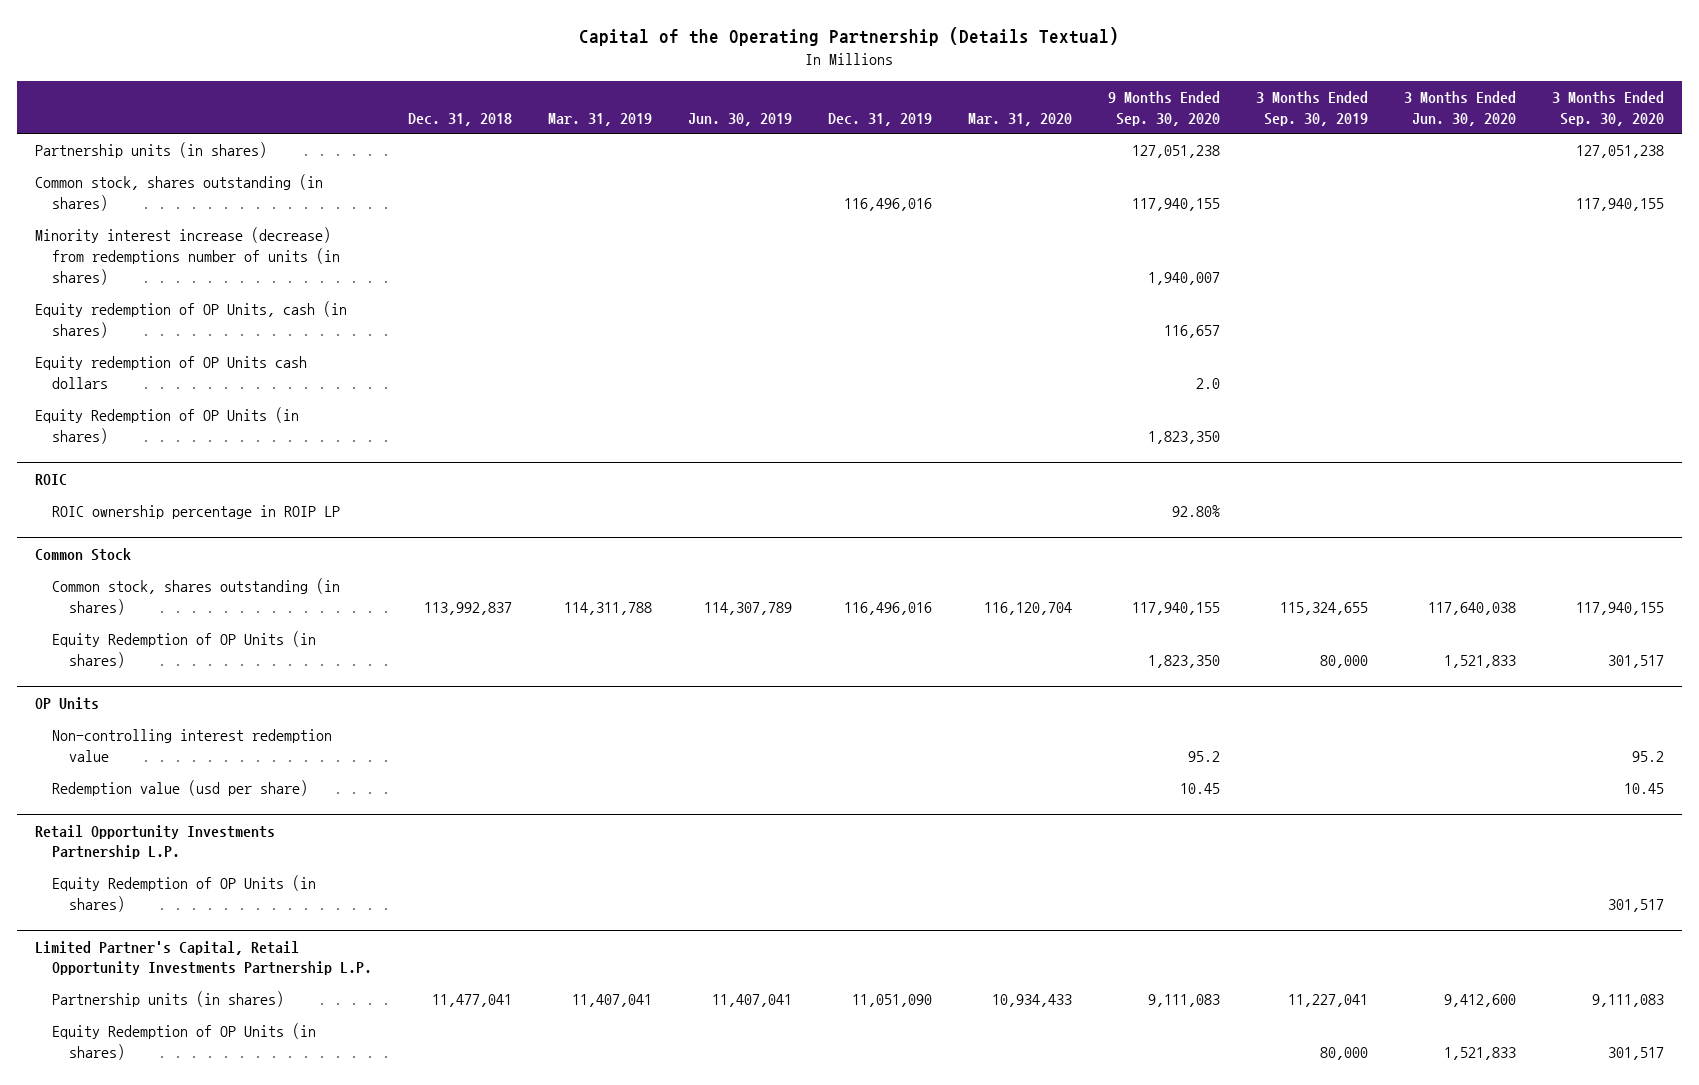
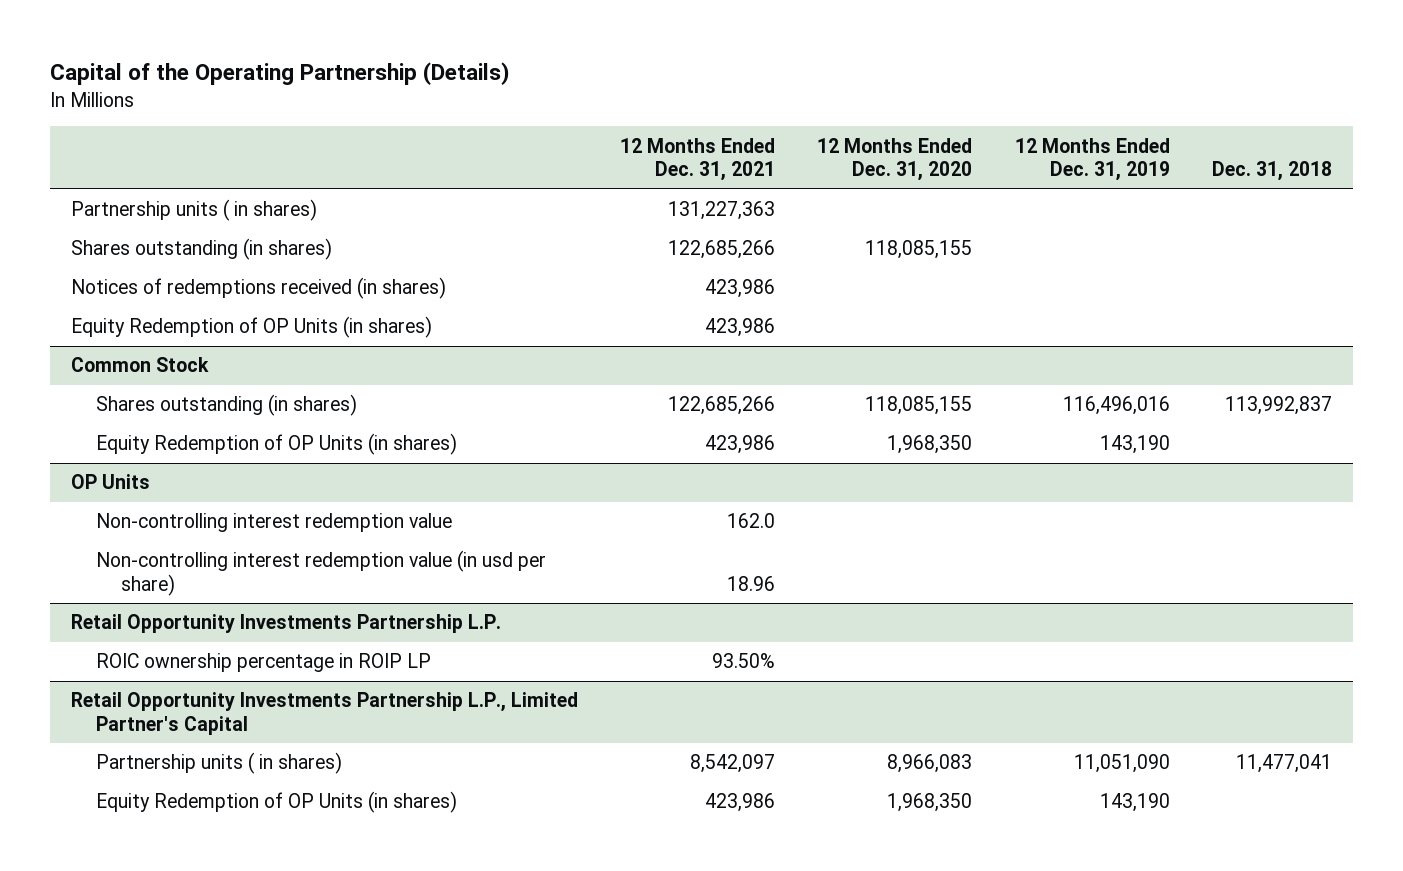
- Capital of the Operating Partnership (Details Textual)
+ Capital of the Operating Partnership (Details)
- | Dec. 31, 2018 | Mar. 31, 2019 | Jun. 30, 2019 | Dec. 31, 2019 | Mar. 31, 2020 | 9 Months Ended Sep. 30, 2020 | 3 Months Ended Sep. 30, 2019 | 3 Months Ended Jun. 30, 2020 | 3 Months Ended Sep. 30, 2020
+ | 12 Months Ended Dec. 31, 2021 | 12 Months Ended Dec. 31, 2020 | 12 Months Ended Dec. 31, 2019 | Dec. 31, 2018
- Partnership units (in shares) | | | | | | 127,051,238 | | | 127,051,238
- Common stock, shares outstanding (in shares) | | | | 116,496,016 | | 117,940,155 | | | 117,940,155
- Minority interest increase (decrease) from redemptions number of units (in shares) | | | | | | 1,940,007 | | |
- Equity redemption of OP Units, cash (in shares) | | | | | | 116,657 | | |
- Equity redemption of OP Units cash dollars | | | | | | 2.0 | | |
+ Partnership units ( in shares) | 131,227,363 | | |
+ Shares outstanding (in shares) | 122,685,266 | 118,085,155 | |
+ Notices of redemptions received (in shares) | 423,986 | | |
- ROIC
- ROIC ownership percentage in ROIP LP | | | | | | 92.80% | | |
@ Common Stock
- Common stock, shares outstanding (in shares) | 113,992,837 | 114,311,788 | 114,307,789 | 116,496,016 | 116,120,704 | 117,940,155 | 115,324,655 | 117,640,038 | 117,940,155
+ Shares outstanding (in shares) | 122,685,266 | 118,085,155 | 116,496,016 | 113,992,837
@ OP Units
- Redemption value (usd per share) | | | | | | 10.45 | | | 10.45
+ Non-controlling interest redemption value (in usd per share) | 18.96 | | |
@ Retail Opportunity Investments Partnership L.P.
- Equity Redemption of OP Units (in shares) | | | | | | | | | 301,517
- Limited Partner's Capital, Retail Opportunity Investments Partnership L.P.
- Partnership units (in shares) | 11,477,041 | 11,407,041 | 11,407,041 | 11,051,090 | 10,934,433 | 9,111,083 | 11,227,041 | 9,412,600 | 9,111,083
@ Retail Opportunity Investments Partnership L.P.
+ ROIC ownership percentage in ROIP LP | 93.50% | | |
+ Retail Opportunity Investments Partnership L.P., Limited Partner's Capital
+ Partnership units ( in shares) | 8,542,097 | 8,966,083 | 11,051,090 | 11,477,041

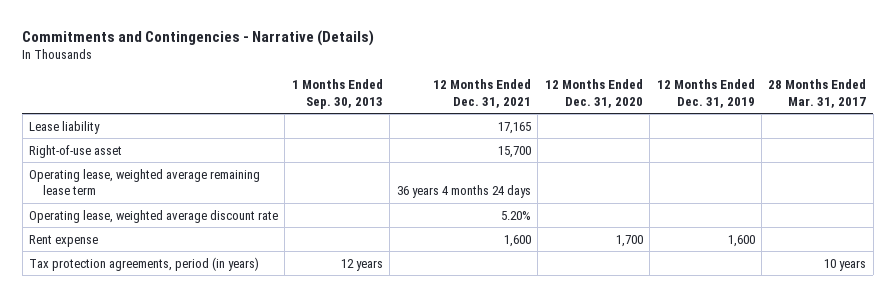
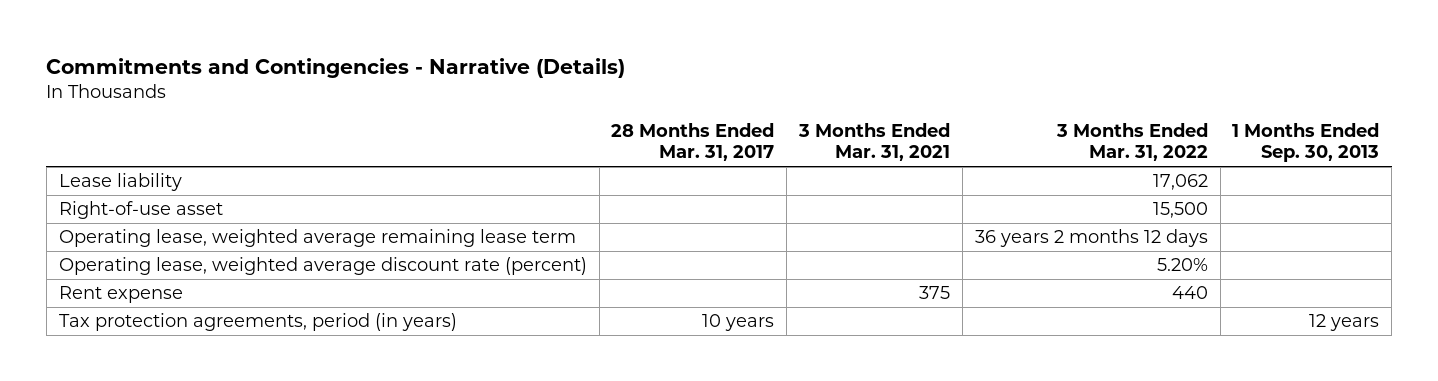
- | 1 Months Ended Sep. 30, 2013 | 12 Months Ended Dec. 31, 2021 | 12 Months Ended Dec. 31, 2020 | 12 Months Ended Dec. 31, 2019 | 28 Months Ended Mar. 31, 2017
+ | 28 Months Ended Mar. 31, 2017 | 3 Months Ended Mar. 31, 2021 | 3 Months Ended Mar. 31, 2022 | 1 Months Ended Sep. 30, 2013
- Operating lease, weighted average discount rate | | 5.20% | | |
+ Operating lease, weighted average discount rate (percent) | | | 5.20% |

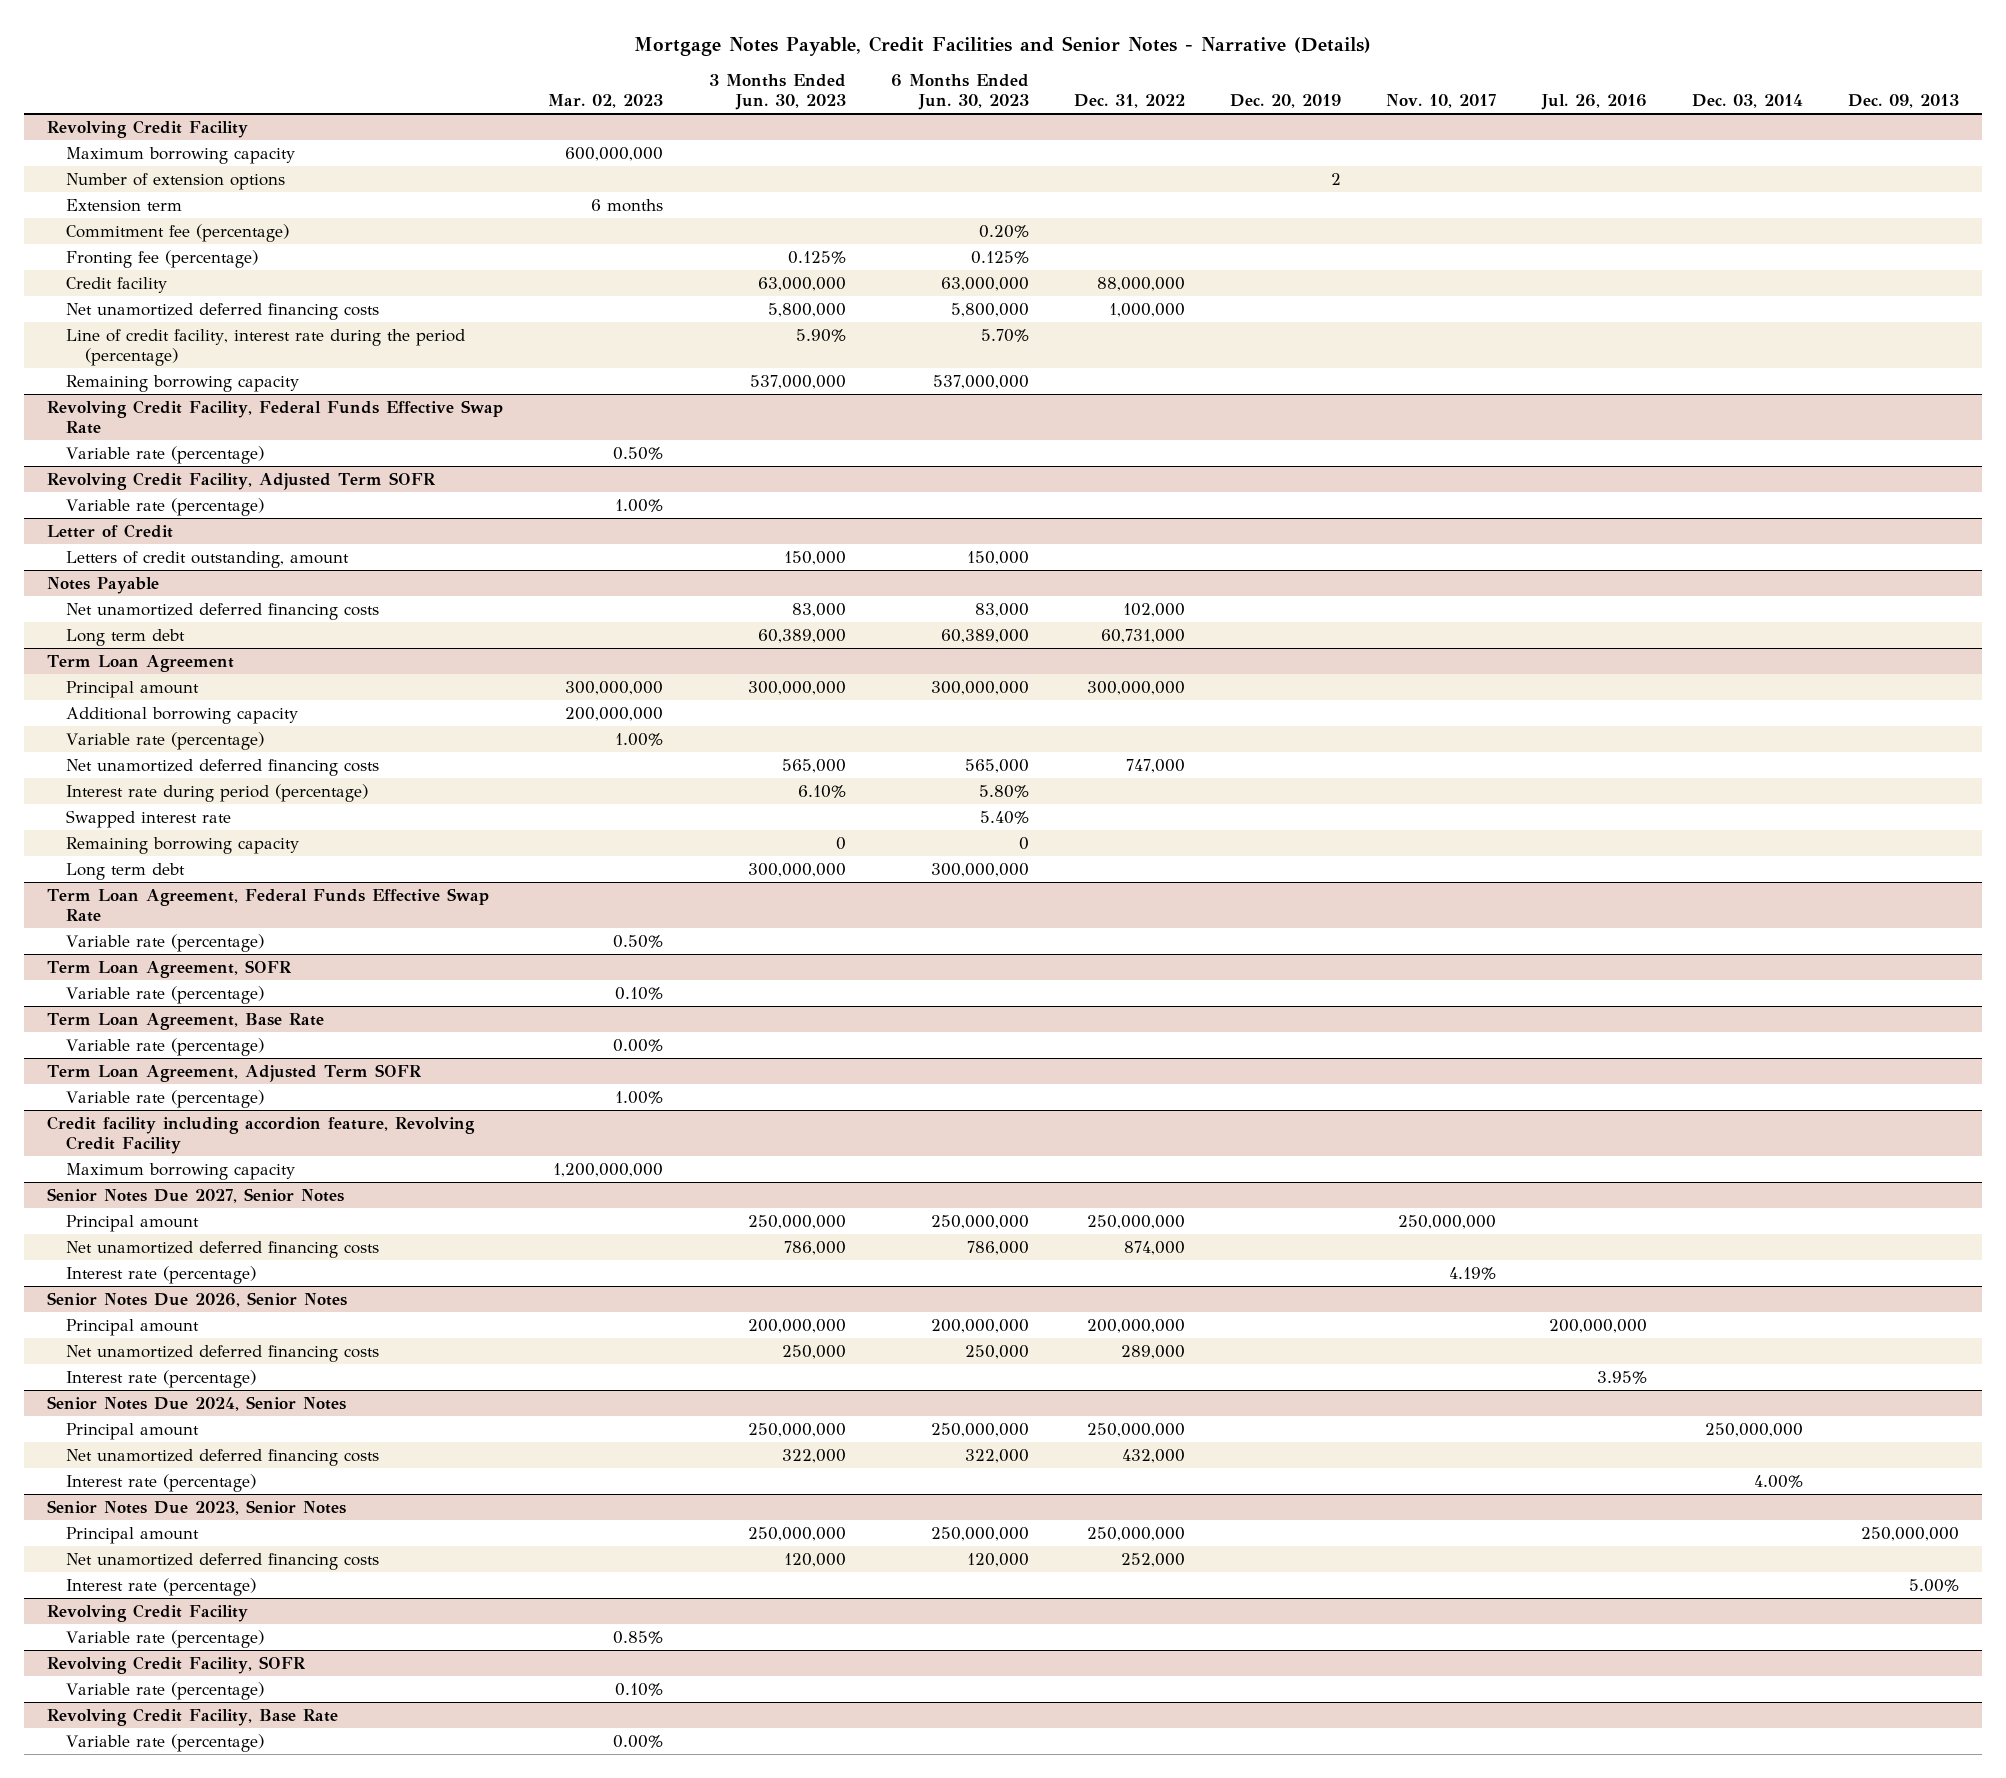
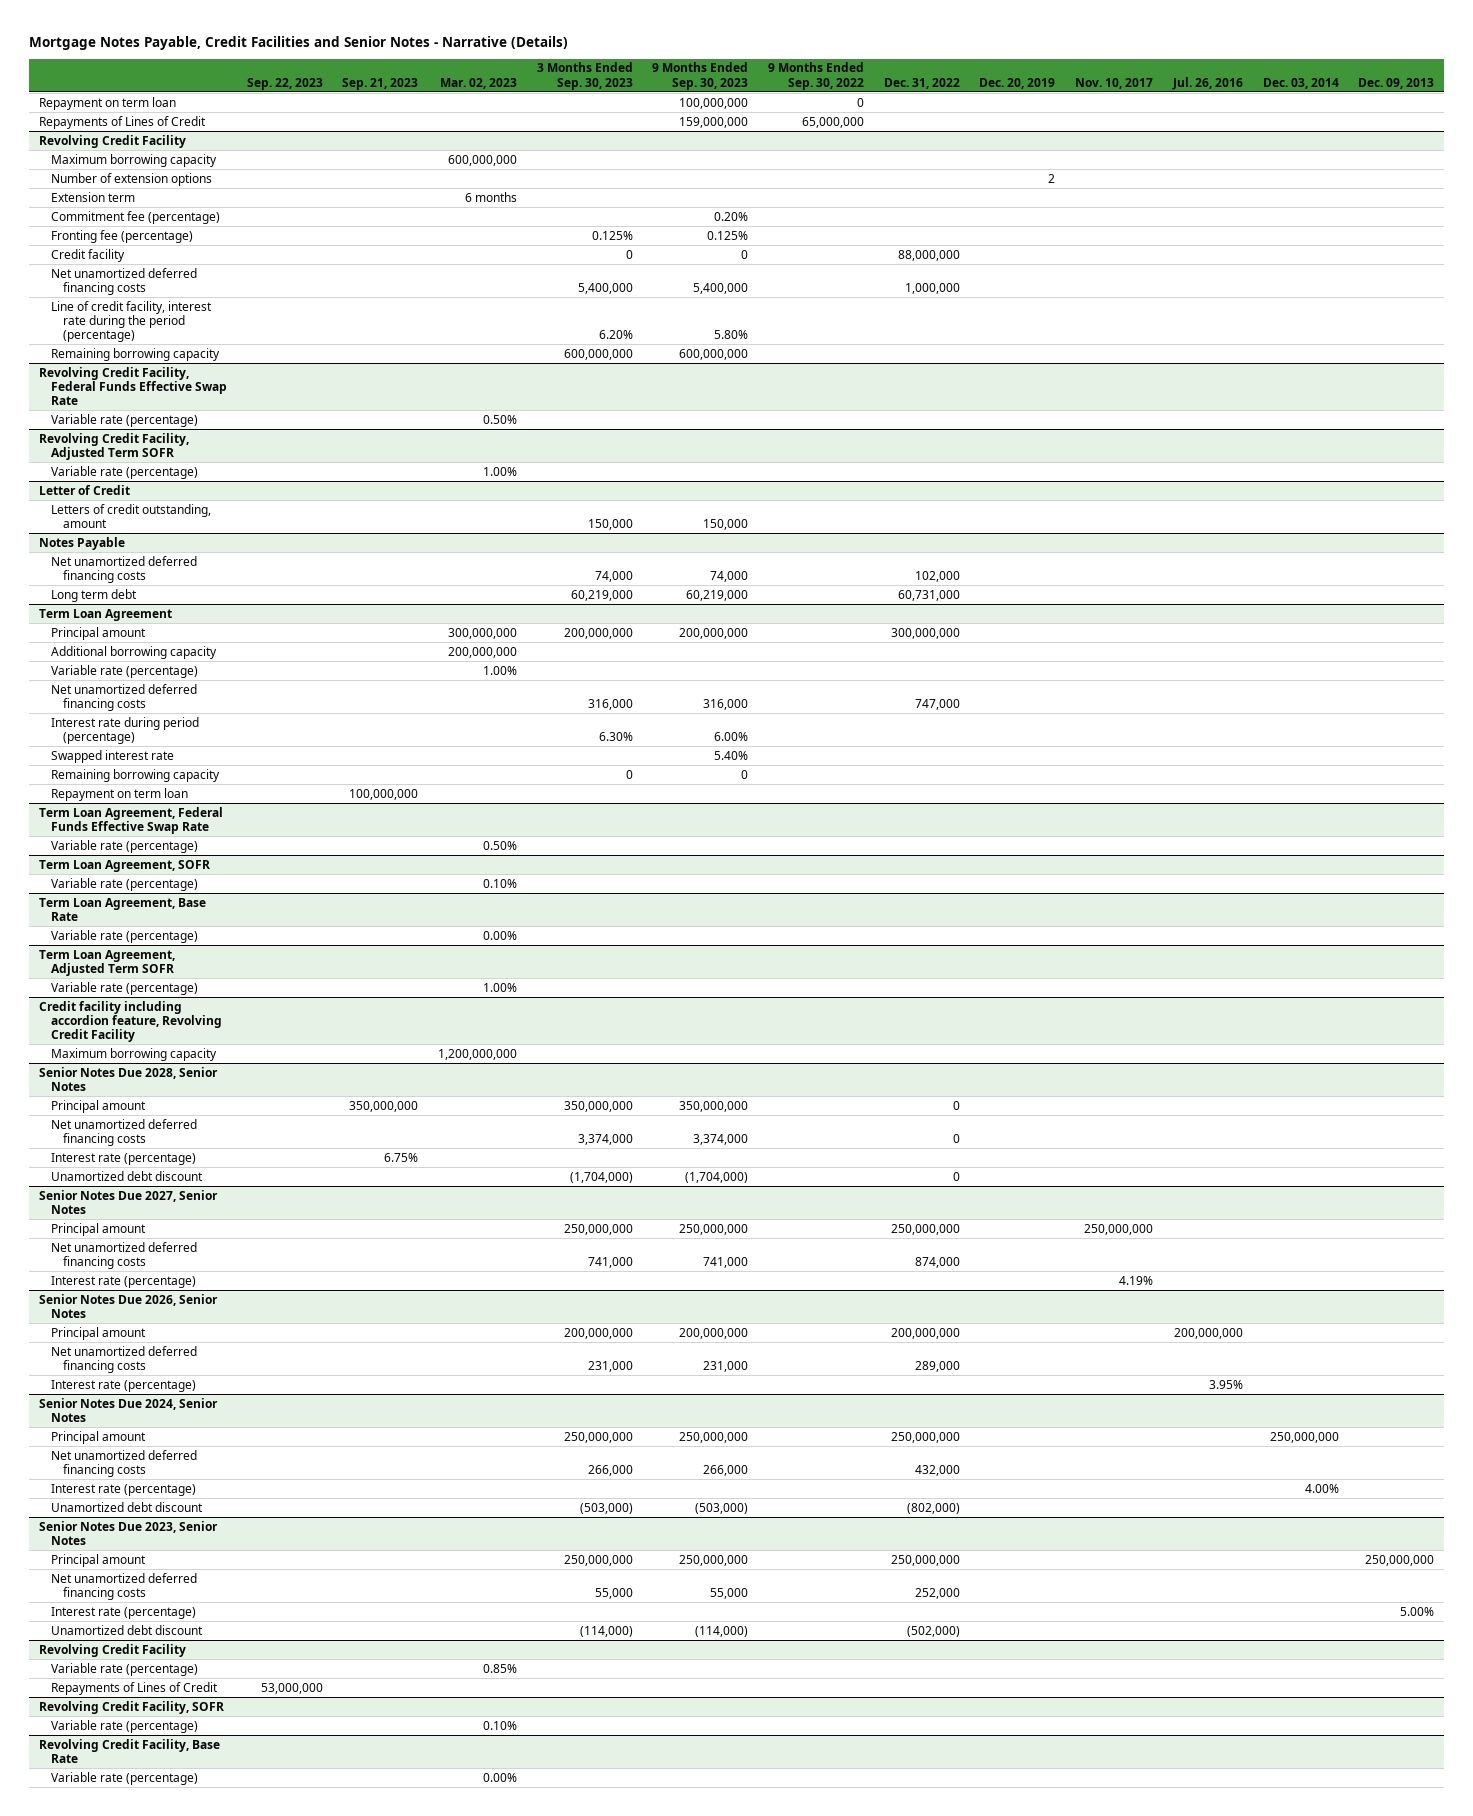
- | Mar. 02, 2023 | 3 Months Ended Jun. 30, 2023 | 6 Months Ended Jun. 30, 2023 | Dec. 31, 2022 | Dec. 20, 2019 | Nov. 10, 2017 | Jul. 26, 2016 | Dec. 03, 2014 | Dec. 09, 2013
+ | Sep. 22, 2023 | Sep. 21, 2023 | Mar. 02, 2023 | 3 Months Ended Sep. 30, 2023 | 9 Months Ended Sep. 30, 2023 | 9 Months Ended Sep. 30, 2022 | Dec. 31, 2022 | Dec. 20, 2019 | Nov. 10, 2017 | Jul. 26, 2016 | Dec. 03, 2014 | Dec. 09, 2013
+ Repayment on term loan | | | | | 100,000,000 | 0 | | | | | |
+ Repayments of Lines of Credit | | | | | 159,000,000 | 65,000,000 | | | | | |
@ Term Loan Agreement
- Long term debt | | 300,000,000 | 300,000,000 | | | | | |
+ Repayment on term loan | | 100,000,000 | | | | | | | | | |
+ Senior Notes Due 2028, Senior Notes
+ Principal amount | | 350,000,000 | | 350,000,000 | 350,000,000 | | 0 | | | | |
+ Net unamortized deferred financing costs | | | | 3,374,000 | 3,374,000 | | 0 | | | | |
+ Interest rate (percentage) | | 6.75% | | | | | | | | | |
+ Unamortized debt discount | | | | (1,704,000) | (1,704,000) | | 0 | | | | |
@ Senior Notes Due 2024, Senior Notes
+ Unamortized debt discount | | | | (503,000) | (503,000) | | (802,000) | | | | |
@ Senior Notes Due 2023, Senior Notes
+ Unamortized debt discount | | | | (114,000) | (114,000) | | (502,000) | | | | |
@ Revolving Credit Facility
+ Repayments of Lines of Credit | 53,000,000 | | | | | | | | | | |

